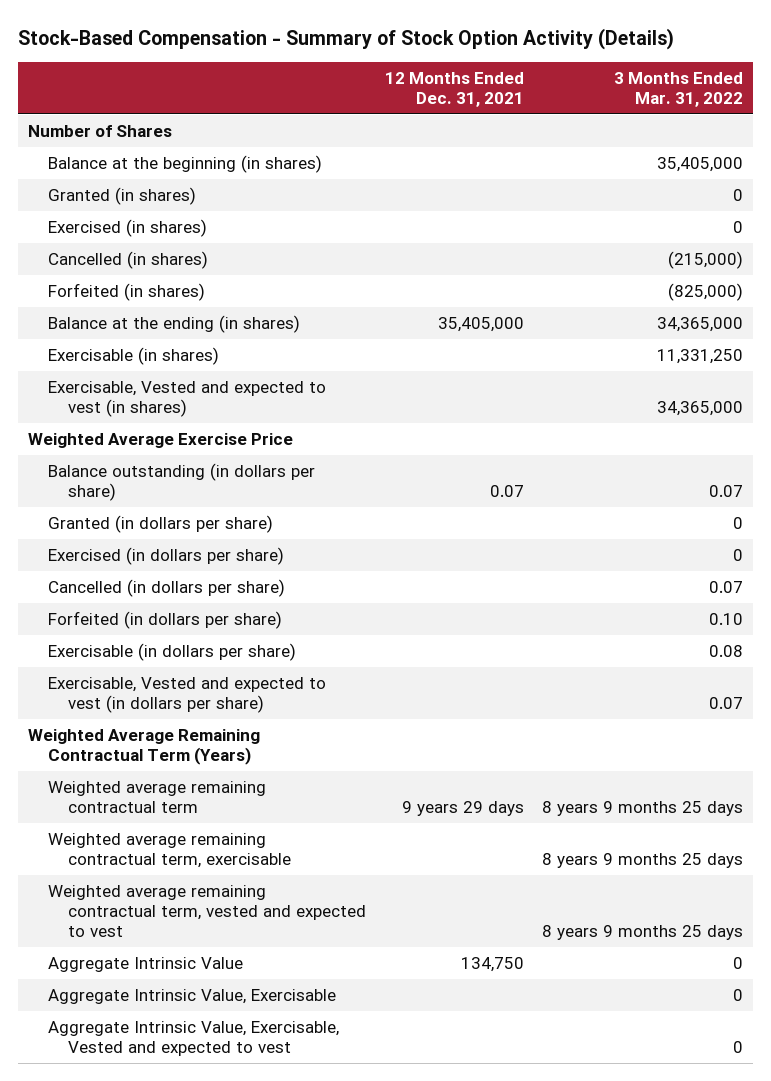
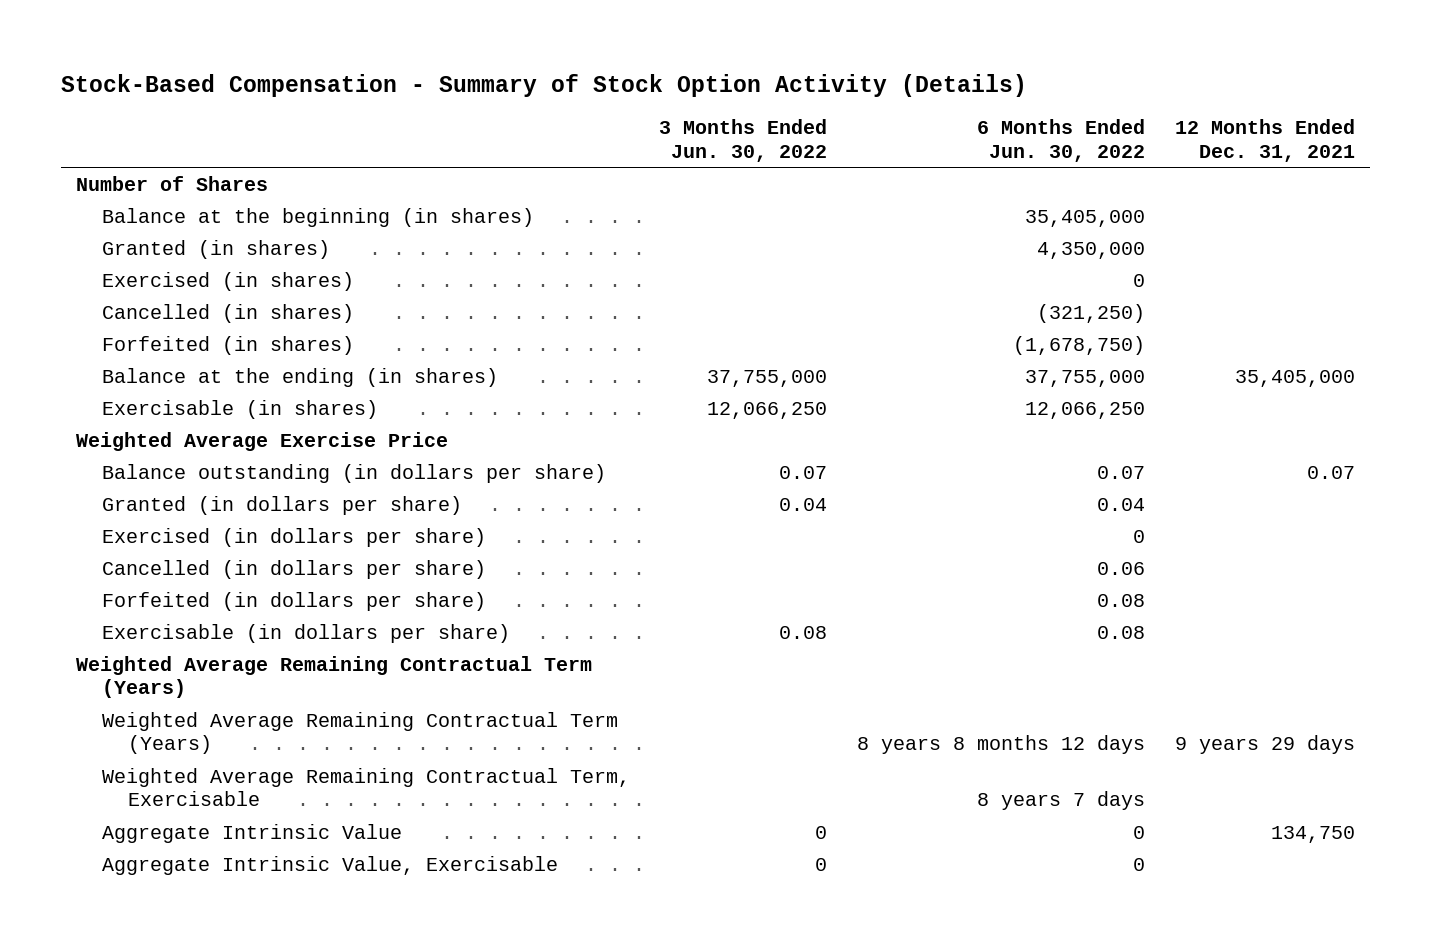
- | 12 Months Ended Dec. 31, 2021 | 3 Months Ended Mar. 31, 2022
+ | 3 Months Ended Jun. 30, 2022 | 6 Months Ended Jun. 30, 2022 | 12 Months Ended Dec. 31, 2021
- Exercisable, Vested and expected to vest (in shares) | | 34,365,000
- Exercisable, Vested and expected to vest (in dollars per share) | | 0.07
- Weighted average remaining contractual term | 9 years 29 days | 8 years 9 months 25 days
- Weighted average remaining contractual term, exercisable | | 8 years 9 months 25 days
- Weighted average remaining contractual term, vested and expected to vest | | 8 years 9 months 25 days
+ Weighted Average Remaining Contractual Term (Years) | | 8 years 8 months 12 days | 9 years 29 days
+ Weighted Average Remaining Contractual Term, Exercisable | | 8 years 7 days |
- Aggregate Intrinsic Value, Exercisable, Vested and expected to vest | | 0

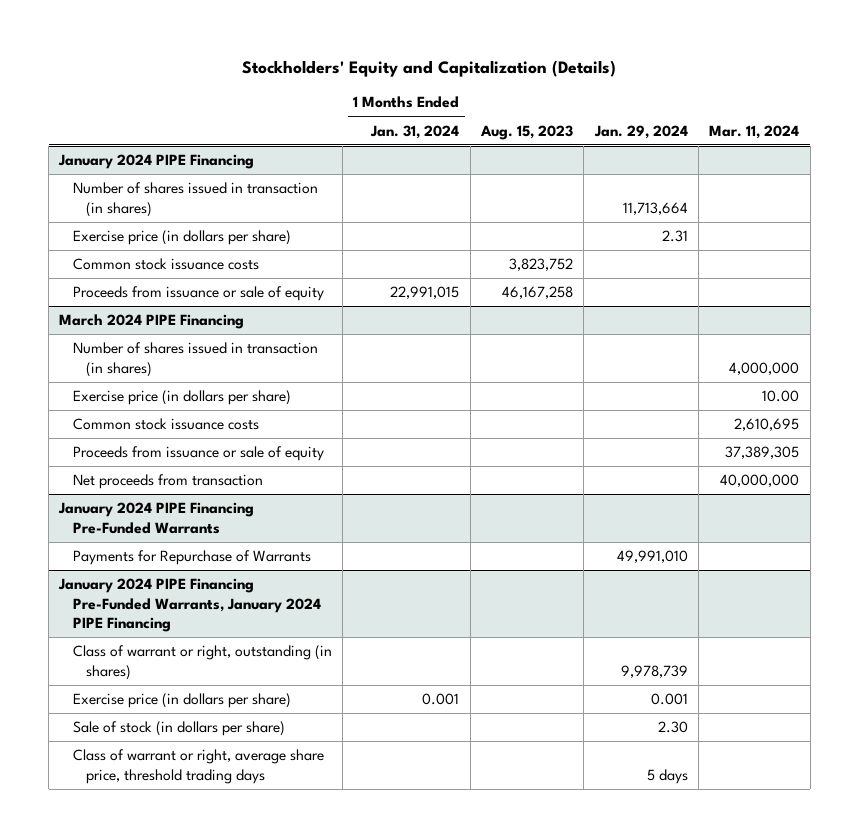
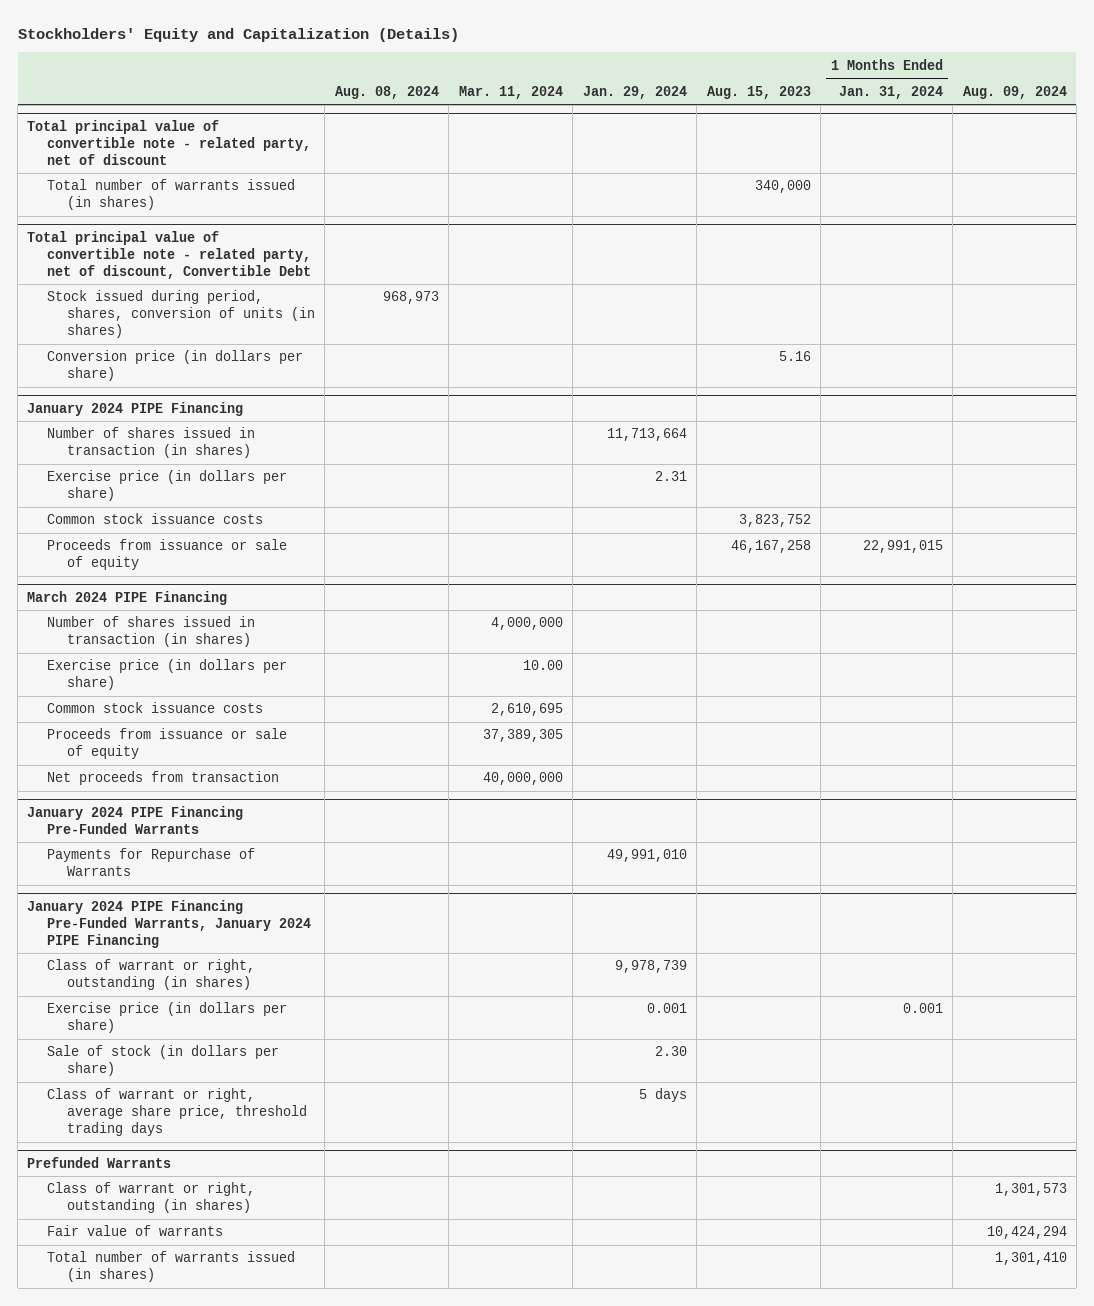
- | 1 Months Ended Jan. 31, 2024 | Aug. 15, 2023 | Jan. 29, 2024 | Mar. 11, 2024
+ | Aug. 08, 2024 | Mar. 11, 2024 | Jan. 29, 2024 | Aug. 15, 2023 | 1 Months Ended Jan. 31, 2024 | Aug. 09, 2024
+ Total principal value of convertible note - related party, net of discount
+ Total number of warrants issued (in shares) | | | | 340,000 | |
+ Total principal value of convertible note - related party, net of discount, Convertible Debt
+ Stock issued during period, shares, conversion of units (in shares) | 968,973 | | | | |
+ Conversion price (in dollars per share) | | | | 5.16 | |
+ Prefunded Warrants
+ Class of warrant or right, outstanding (in shares) | | | | | | 1,301,573
+ Fair value of warrants | | | | | | 10,424,294
+ Total number of warrants issued (in shares) | | | | | | 1,301,410

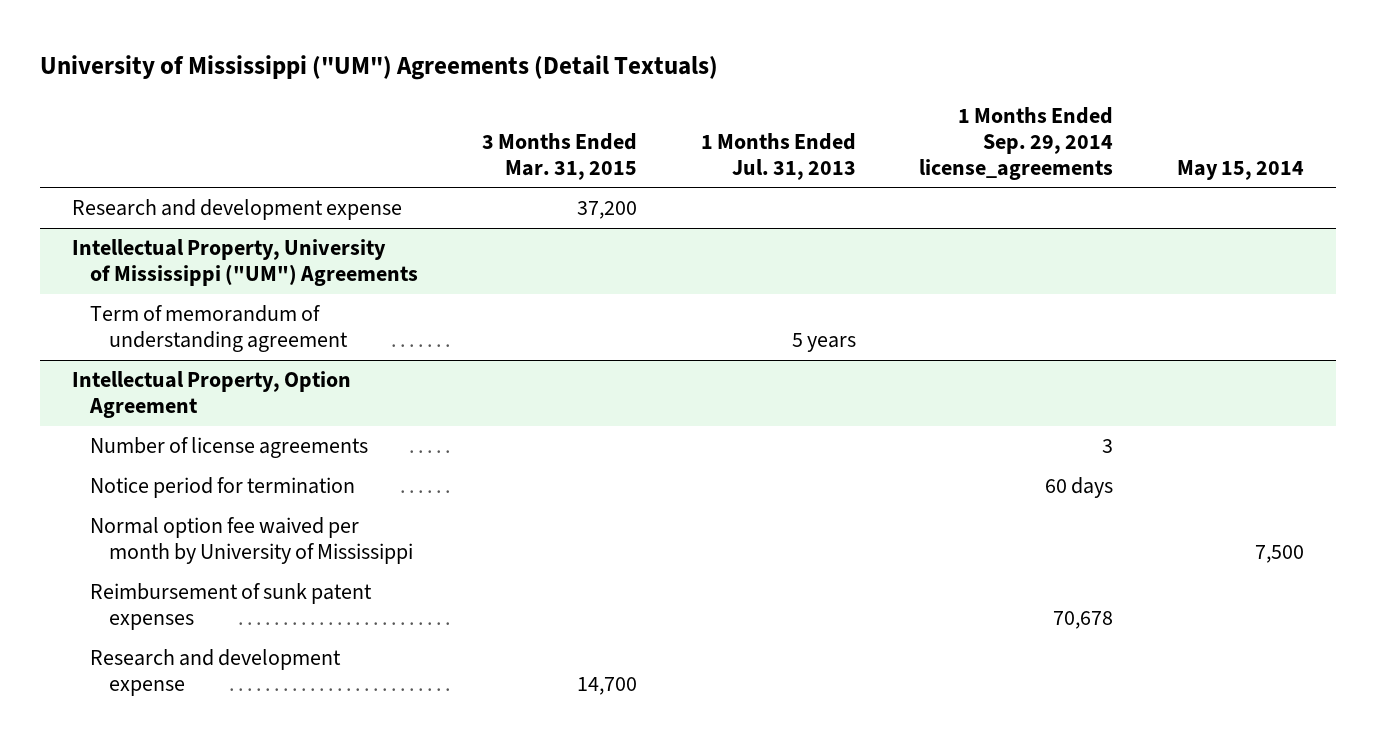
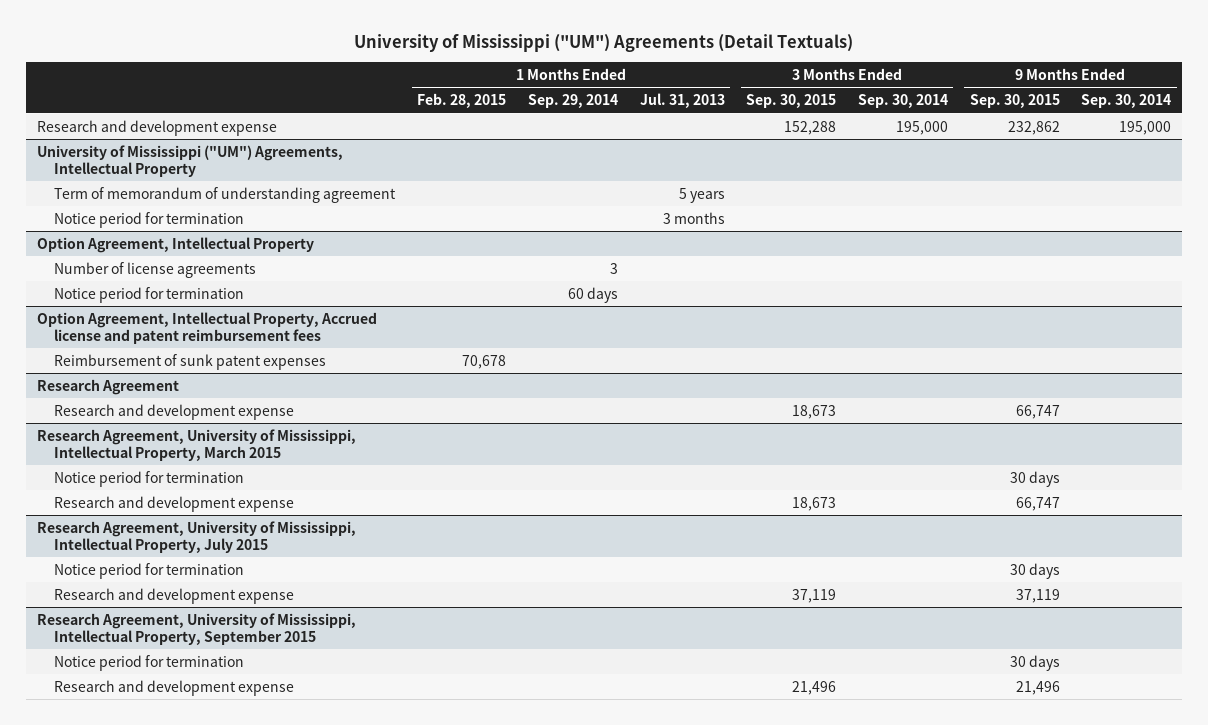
- | 3 Months Ended Mar. 31, 2015 | 1 Months Ended Jul. 31, 2013 | 1 Months Ended Sep. 29, 2014 license_agreements | May 15, 2014
+ | 1 Months Ended Feb. 28, 2015 | 1 Months Ended Sep. 29, 2014 | 1 Months Ended Jul. 31, 2013 | 3 Months Ended Sep. 30, 2015 | 3 Months Ended Sep. 30, 2014 | 9 Months Ended Sep. 30, 2015 | 9 Months Ended Sep. 30, 2014
- Intellectual Property, University of Mississippi ("UM") Agreements
+ University of Mississippi ("UM") Agreements, Intellectual Property
- Intellectual Property, Option Agreement
+ Notice period for termination | | | 3 months | | | |
+ Option Agreement, Intellectual Property
- Normal option fee waived per month by University of Mississippi | | | | 7,500
- Reimbursement of sunk patent expenses | | | 70,678 |
- Research and development expense | 14,700 | | |
+ Option Agreement, Intellectual Property, Accrued license and patent reimbursement fees
+ Reimbursement of sunk patent expenses | 70,678 | | | | | |
+ Research Agreement
+ Research and development expense | | | | 18,673 | | 66,747 |
+ Research Agreement, University of Mississippi, Intellectual Property, March 2015
+ Notice period for termination | | | | | | 30 days |
+ Research and development expense | | | | 18,673 | | 66,747 |
+ Research Agreement, University of Mississippi, Intellectual Property, July 2015
+ Notice period for termination | | | | | | 30 days |
+ Research and development expense | | | | 37,119 | | 37,119 |
+ Research Agreement, University of Mississippi, Intellectual Property, September 2015
+ Notice period for termination | | | | | | 30 days |
+ Research and development expense | | | | 21,496 | | 21,496 |

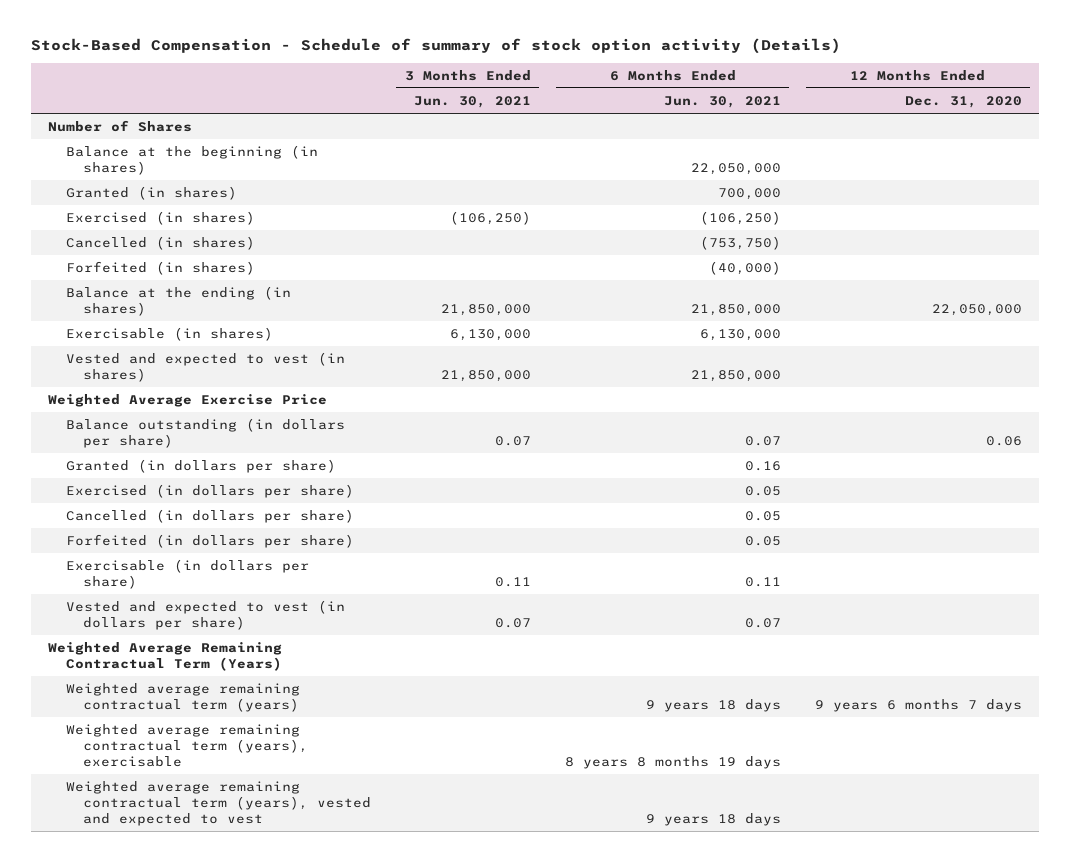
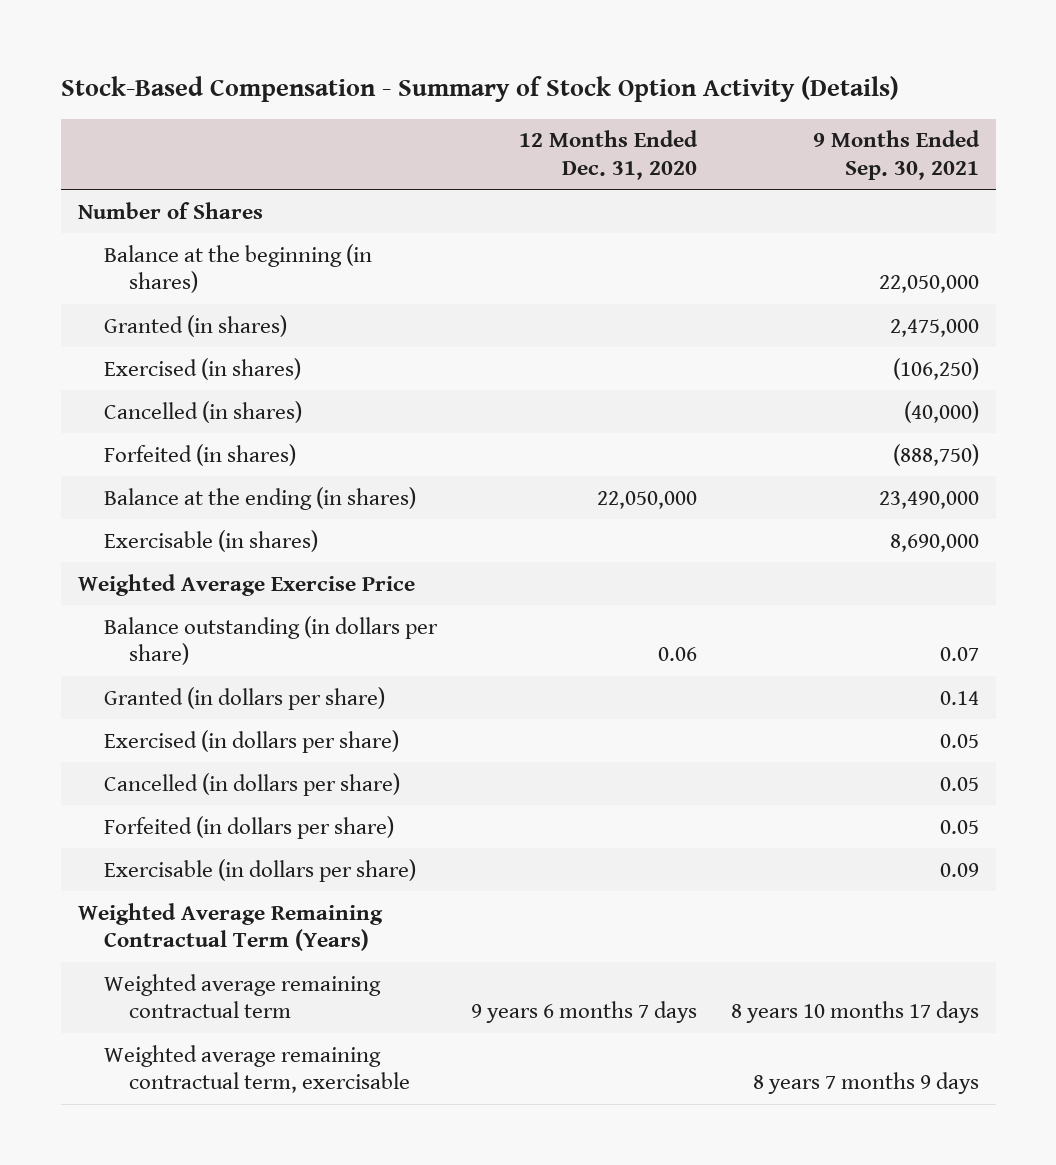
- Stock-Based Compensation - Schedule of summary of stock option activity (Details)
+ Stock-Based Compensation - Summary of Stock Option Activity (Details)
- | 3 Months Ended Jun. 30, 2021 | 6 Months Ended Jun. 30, 2021 | 12 Months Ended Dec. 31, 2020
+ | 12 Months Ended Dec. 31, 2020 | 9 Months Ended Sep. 30, 2021
- Vested and expected to vest (in shares) | 21,850,000 | 21,850,000 |
- Vested and expected to vest (in dollars per share) | 0.07 | 0.07 |
- Weighted average remaining contractual term (years) | | 9 years 18 days | 9 years 6 months 7 days
- Weighted average remaining contractual term (years), exercisable | | 8 years 8 months 19 days |
- Weighted average remaining contractual term (years), vested and expected to vest | | 9 years 18 days |
+ Weighted average remaining contractual term | 9 years 6 months 7 days | 8 years 10 months 17 days
+ Weighted average remaining contractual term, exercisable | | 8 years 7 months 9 days

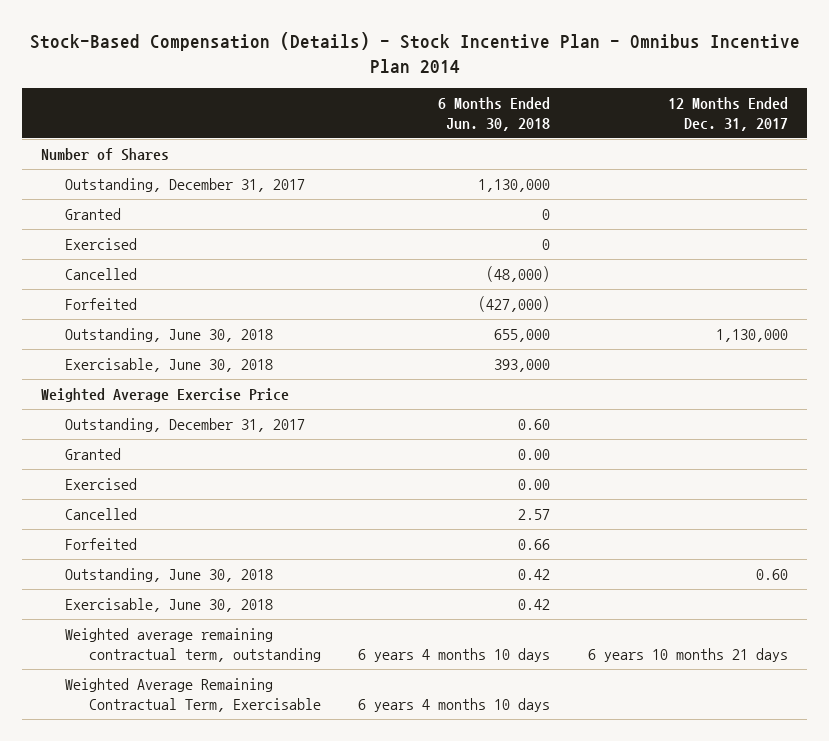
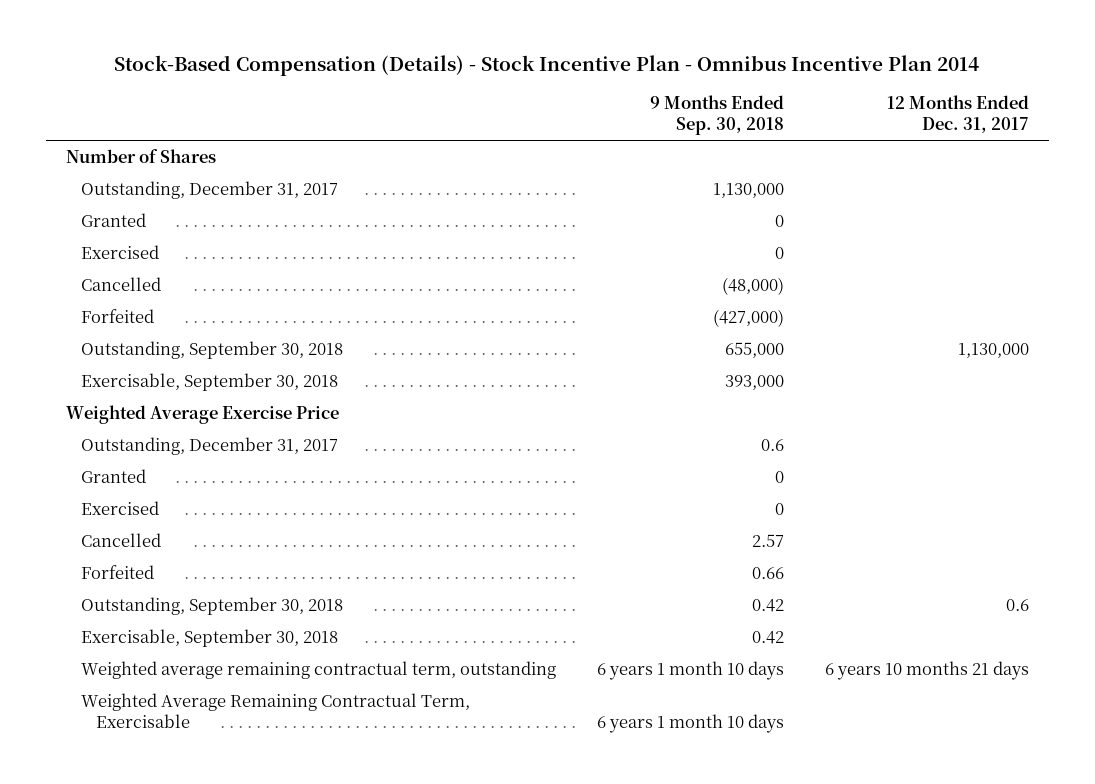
- | 6 Months Ended Jun. 30, 2018 | 12 Months Ended Dec. 31, 2017
+ | 9 Months Ended Sep. 30, 2018 | 12 Months Ended Dec. 31, 2017
- Outstanding, June 30, 2018 | 655,000 | 1,130,000
- Exercisable, June 30, 2018 | 393,000 |
+ Outstanding, September 30, 2018 | 655,000 | 1,130,000
+ Exercisable, September 30, 2018 | 393,000 |
- Outstanding, June 30, 2018 | 0.42 | 0.60
- Exercisable, June 30, 2018 | 0.42 |
+ Outstanding, September 30, 2018 | 0.42 | 0.6
+ Exercisable, September 30, 2018 | 0.42 |

